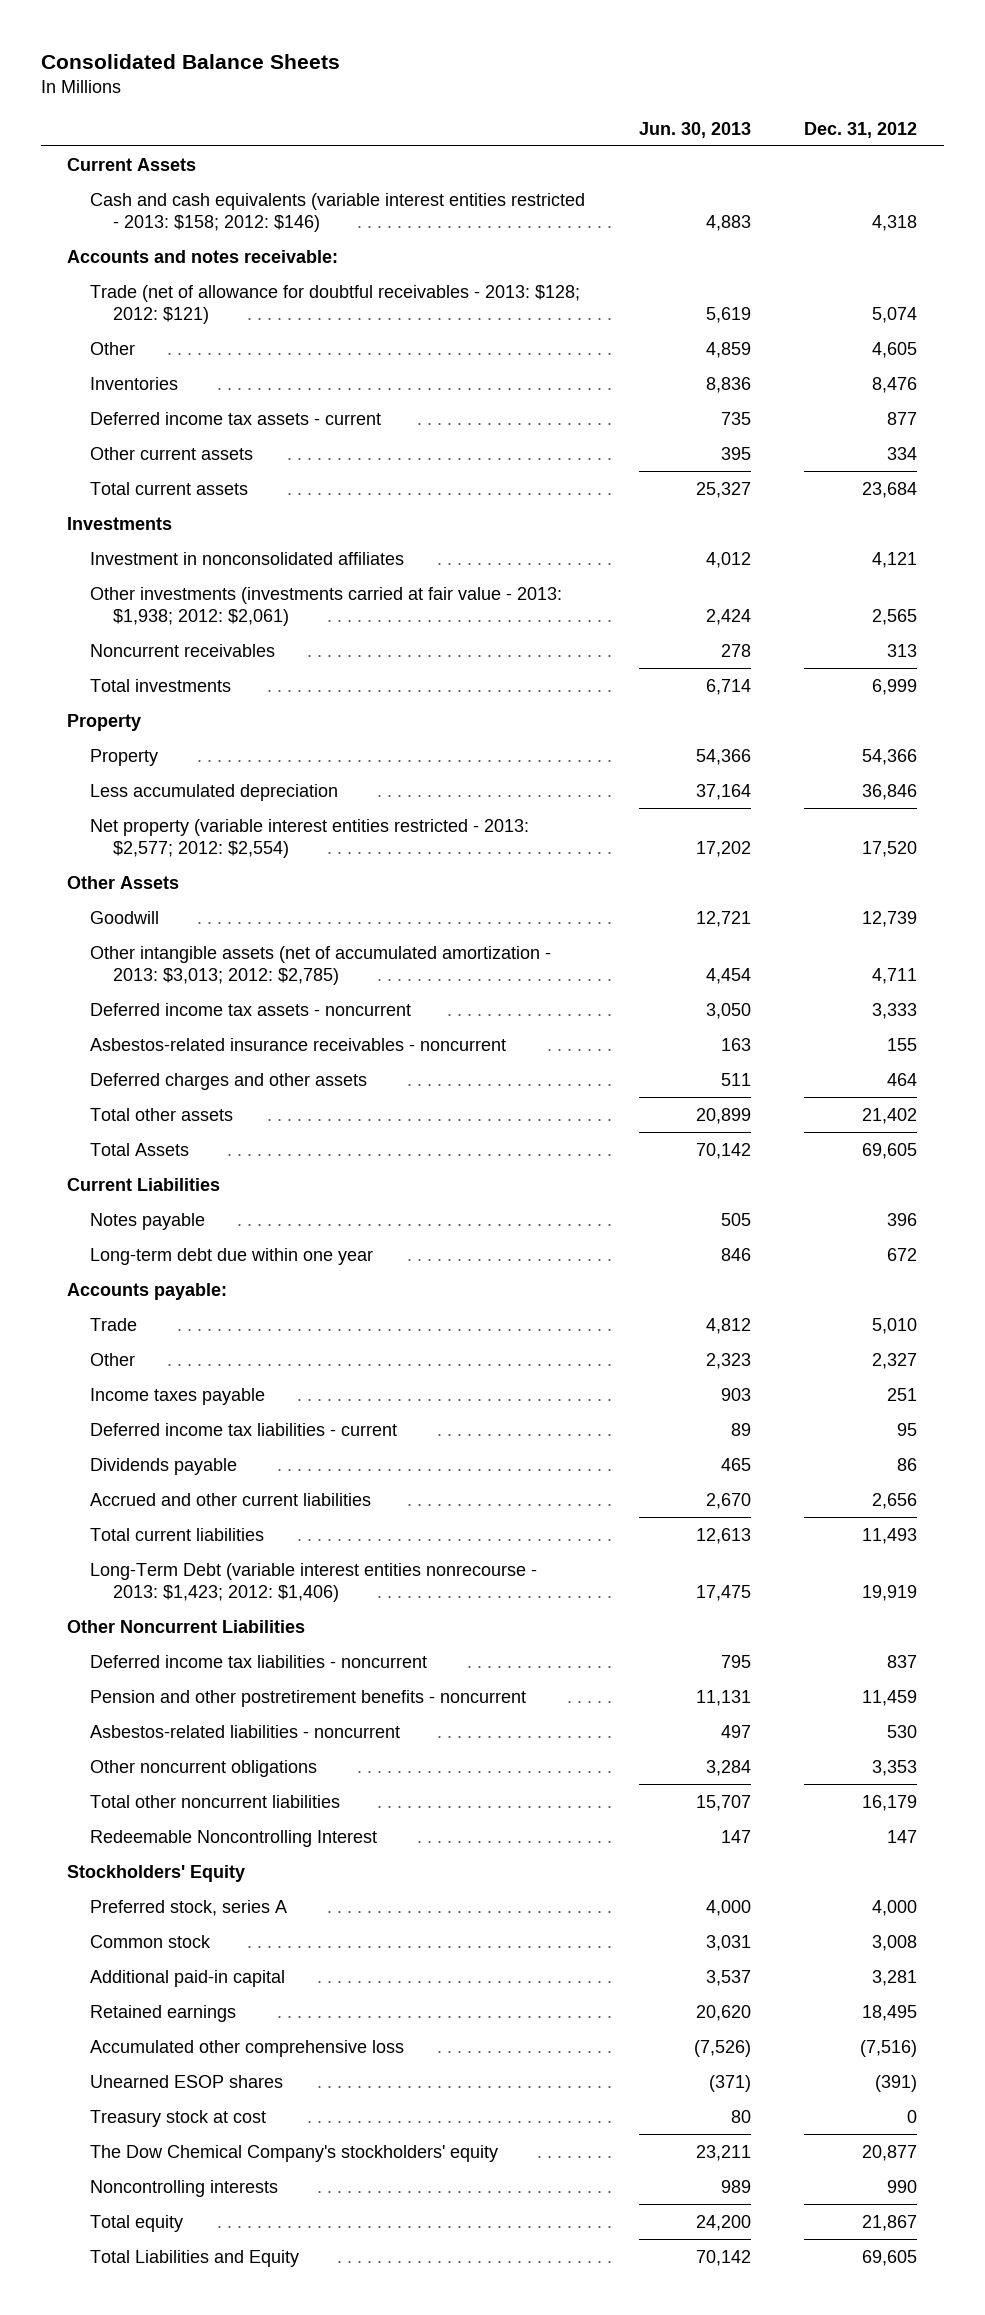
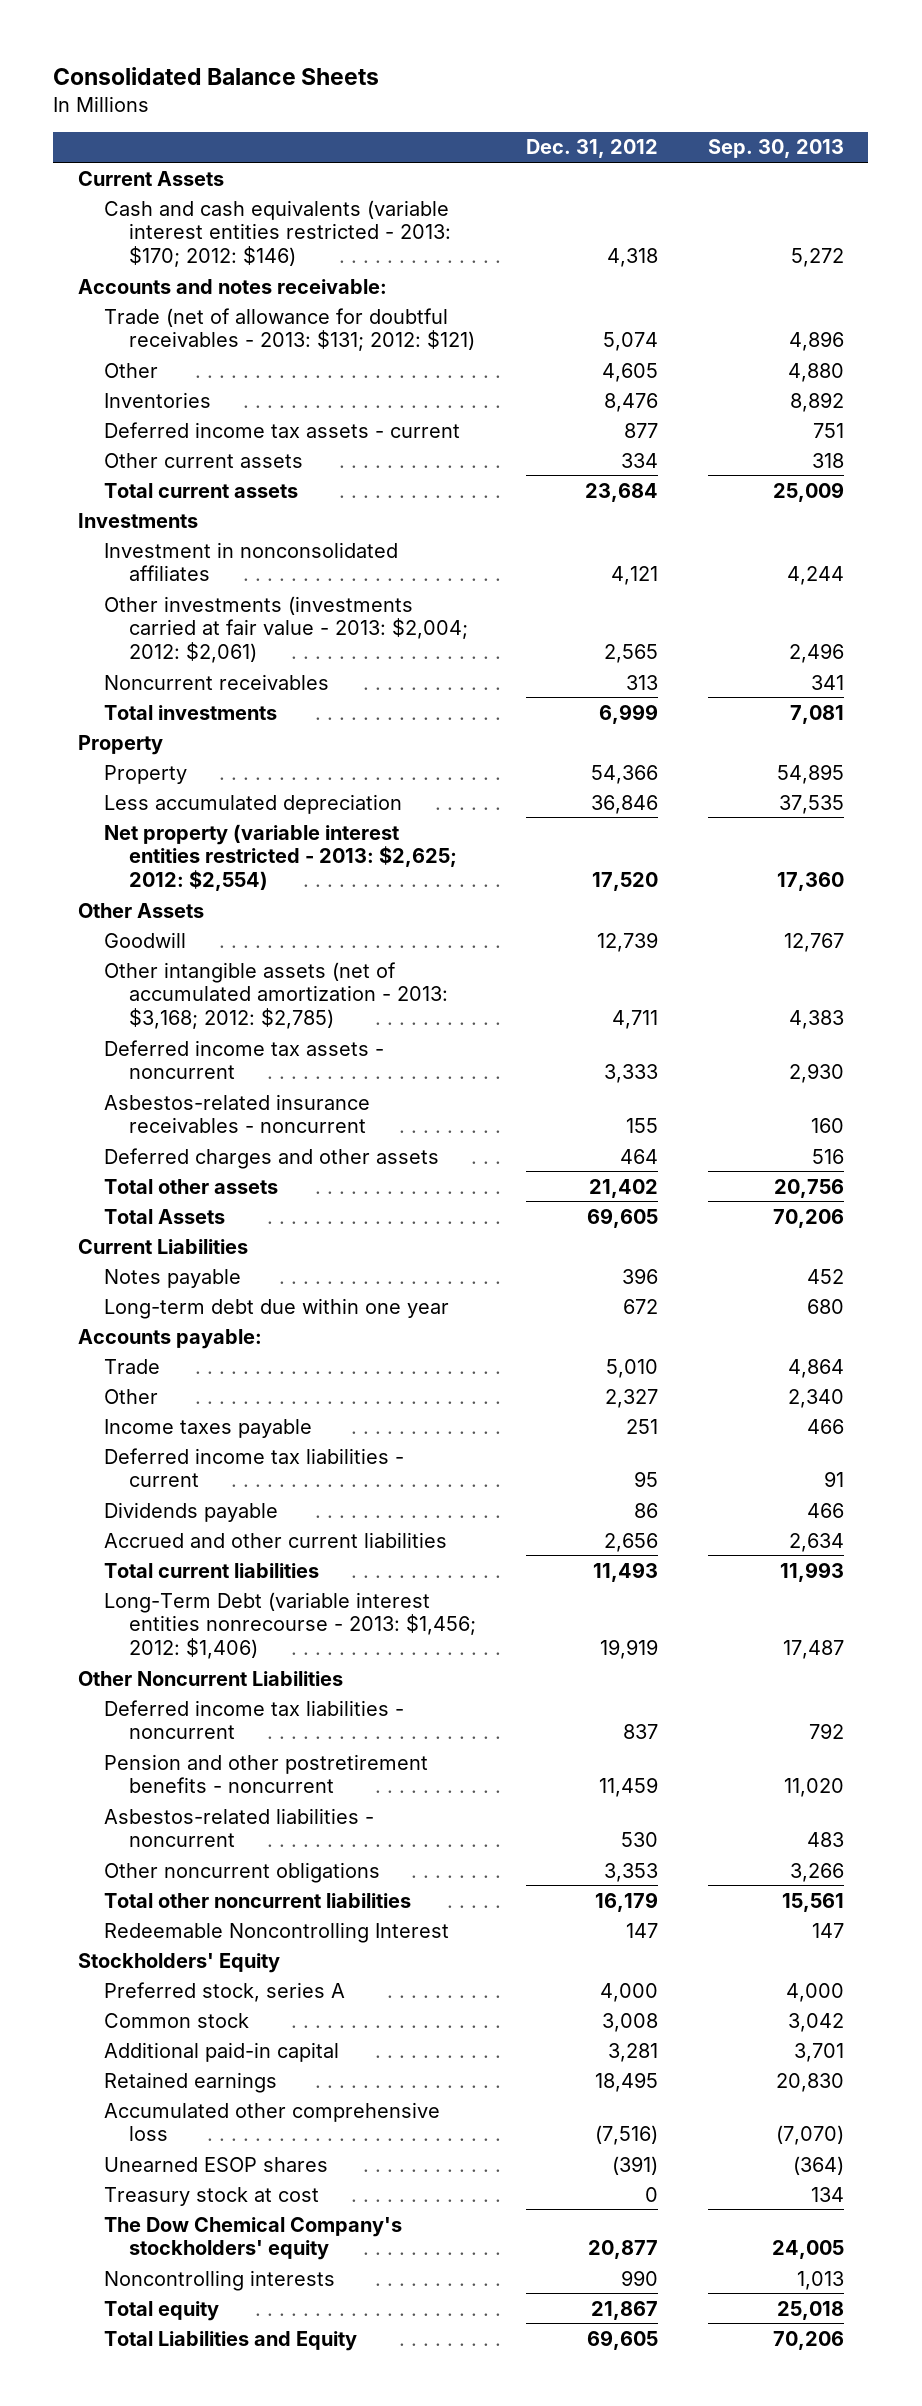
- | Jun. 30, 2013 | Dec. 31, 2012
+ | Dec. 31, 2012 | Sep. 30, 2013
- Cash and cash equivalents (variable interest entities restricted - 2013: $158; 2012: $146) | 4,883 | 4,318
+ Cash and cash equivalents (variable interest entities restricted - 2013: $170; 2012: $146) | 4,318 | 5,272
- Trade (net of allowance for doubtful receivables - 2013: $128; 2012: $121) | 5,619 | 5,074
+ Trade (net of allowance for doubtful receivables - 2013: $131; 2012: $121) | 5,074 | 4,896
- Other investments (investments carried at fair value - 2013: $1,938; 2012: $2,061) | 2,424 | 2,565
+ Other investments (investments carried at fair value - 2013: $2,004; 2012: $2,061) | 2,565 | 2,496
- Net property (variable interest entities restricted - 2013: $2,577; 2012: $2,554) | 17,202 | 17,520
+ Net property (variable interest entities restricted - 2013: $2,625; 2012: $2,554) | 17,520 | 17,360
- Other intangible assets (net of accumulated amortization - 2013: $3,013; 2012: $2,785) | 4,454 | 4,711
+ Other intangible assets (net of accumulated amortization - 2013: $3,168; 2012: $2,785) | 4,711 | 4,383
- Long-Term Debt (variable interest entities nonrecourse - 2013: $1,423; 2012: $1,406) | 17,475 | 19,919
+ Long-Term Debt (variable interest entities nonrecourse - 2013: $1,456; 2012: $1,406) | 19,919 | 17,487

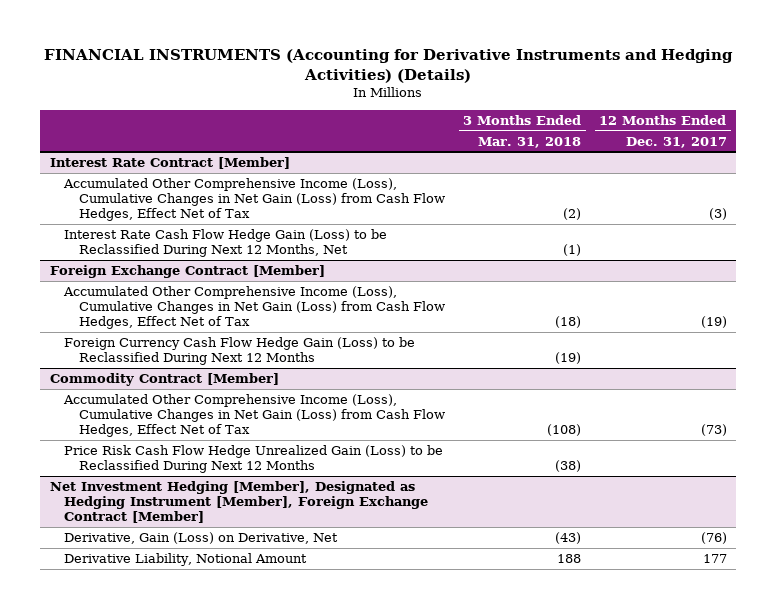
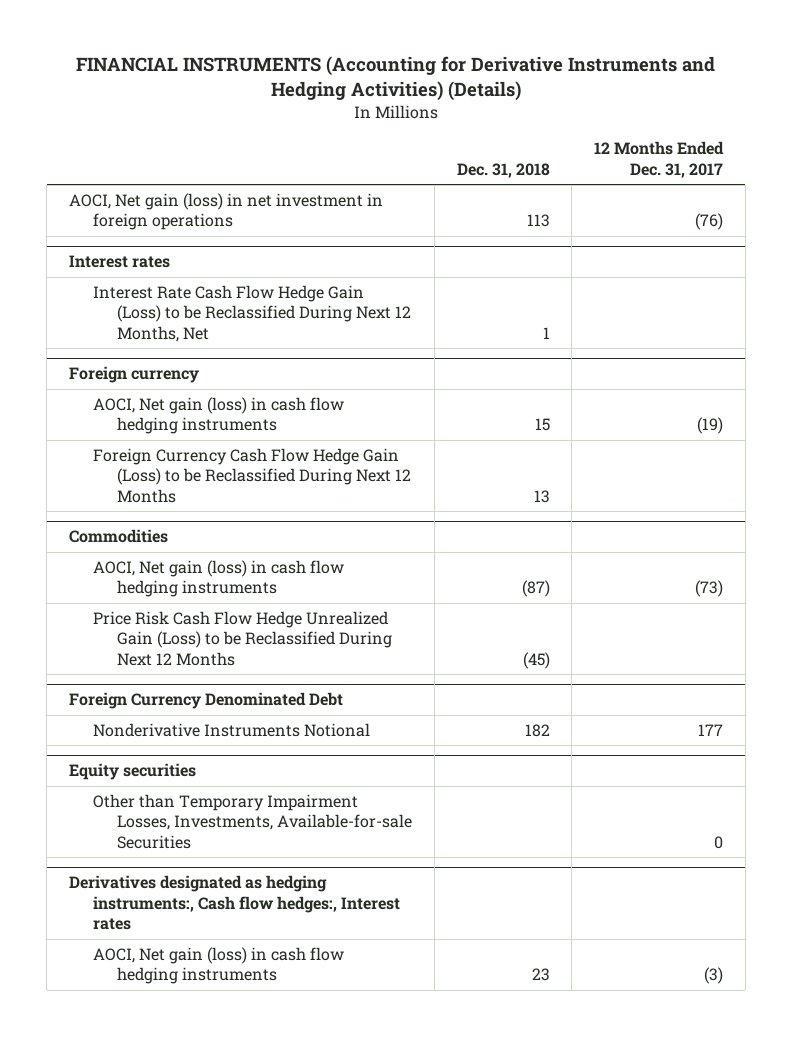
- | 3 Months Ended Mar. 31, 2018 | 12 Months Ended Dec. 31, 2017
+ | Dec. 31, 2018 | 12 Months Ended Dec. 31, 2017
- Interest Rate Contract [Member]
- Accumulated Other Comprehensive Income (Loss), Cumulative Changes in Net Gain (Loss) from Cash Flow Hedges, Effect Net of Tax | (2) | (3)
+ AOCI, Net gain (loss) in net investment in foreign operations | 113 | (76)
+ Interest rates
- Foreign Exchange Contract [Member]
- Accumulated Other Comprehensive Income (Loss), Cumulative Changes in Net Gain (Loss) from Cash Flow Hedges, Effect Net of Tax | (18) | (19)
+ Foreign currency
+ AOCI, Net gain (loss) in cash flow hedging instruments | 15 | (19)
- Commodity Contract [Member]
- Accumulated Other Comprehensive Income (Loss), Cumulative Changes in Net Gain (Loss) from Cash Flow Hedges, Effect Net of Tax | (108) | (73)
+ Commodities
+ AOCI, Net gain (loss) in cash flow hedging instruments | (87) | (73)
- Net Investment Hedging [Member], Designated as Hedging Instrument [Member], Foreign Exchange Contract [Member]
- Derivative, Gain (Loss) on Derivative, Net | (43) | (76)
- Derivative Liability, Notional Amount | 188 | 177
+ Foreign Currency Denominated Debt
+ Nonderivative Instruments Notional | 182 | 177
+ Equity securities
+ Other than Temporary Impairment Losses, Investments, Available-for-sale Securities | | 0
+ Derivatives designated as hedging instruments:, Cash flow hedges:, Interest rates
+ AOCI, Net gain (loss) in cash flow hedging instruments | 23 | (3)

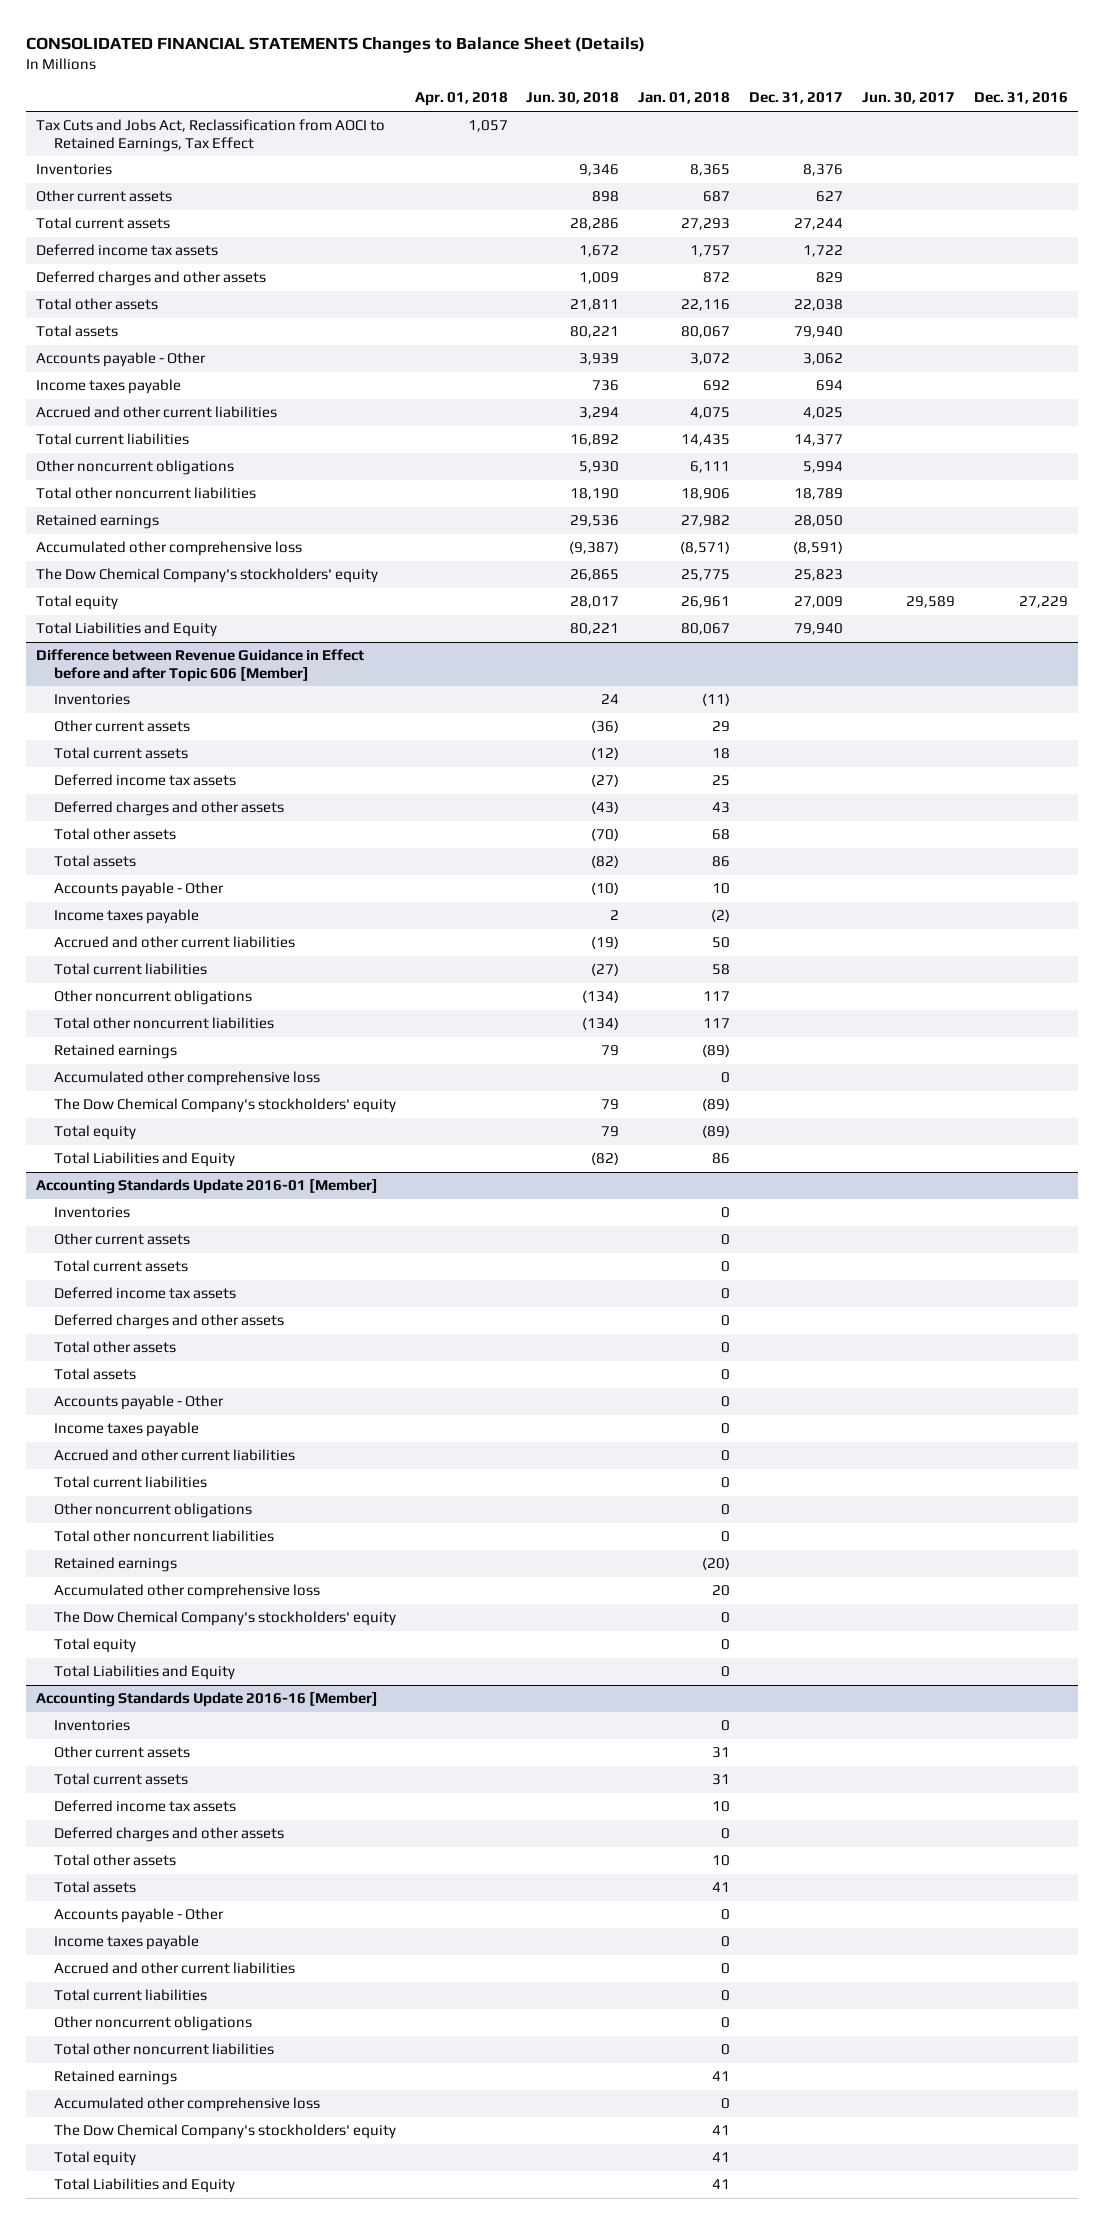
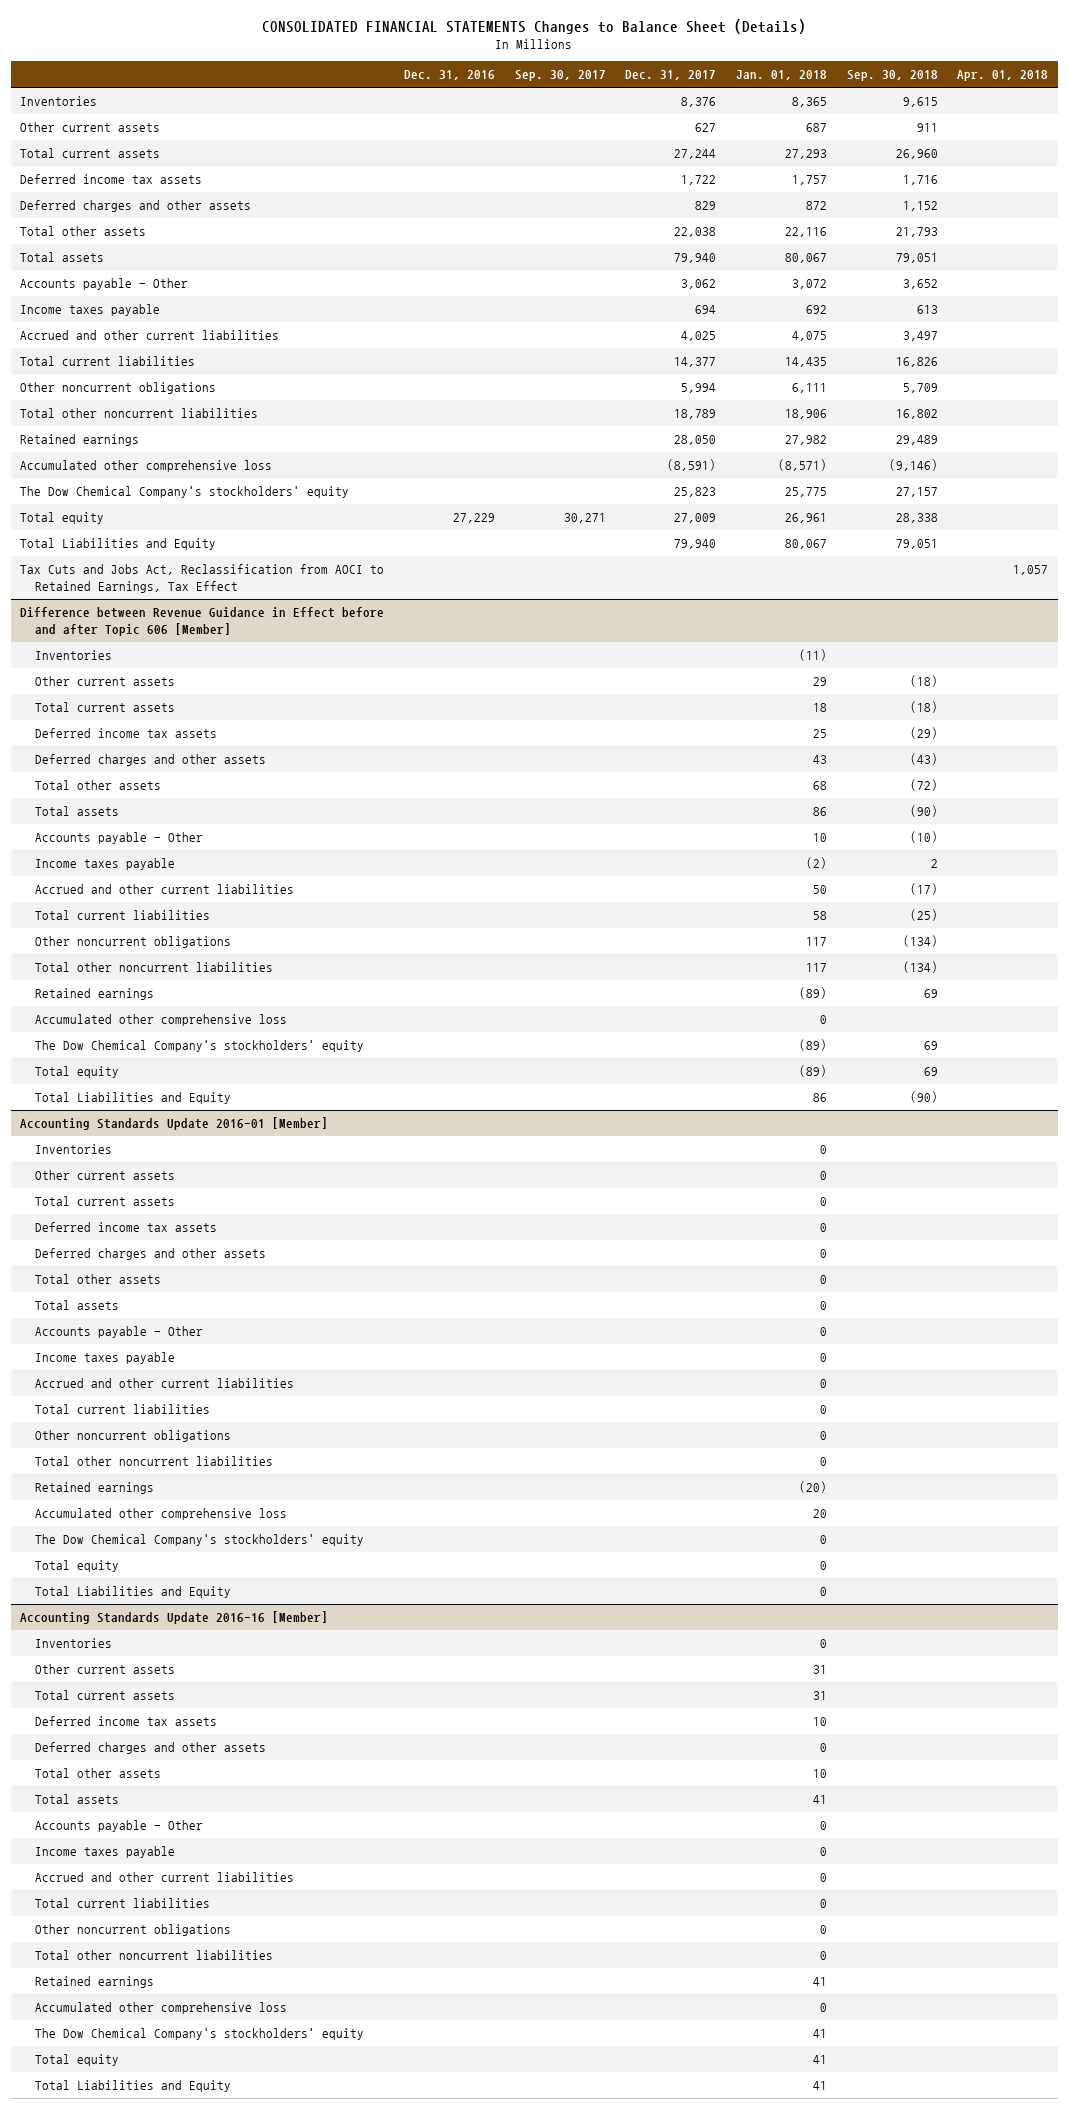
- | Apr. 01, 2018 | Jun. 30, 2018 | Jan. 01, 2018 | Dec. 31, 2017 | Jun. 30, 2017 | Dec. 31, 2016
+ | Dec. 31, 2016 | Sep. 30, 2017 | Dec. 31, 2017 | Jan. 01, 2018 | Sep. 30, 2018 | Apr. 01, 2018
moved down: Tax Cuts and Jobs Act, Reclassification from AOCI to Retained Earnings, Tax Effect | | | | | | 1,057

